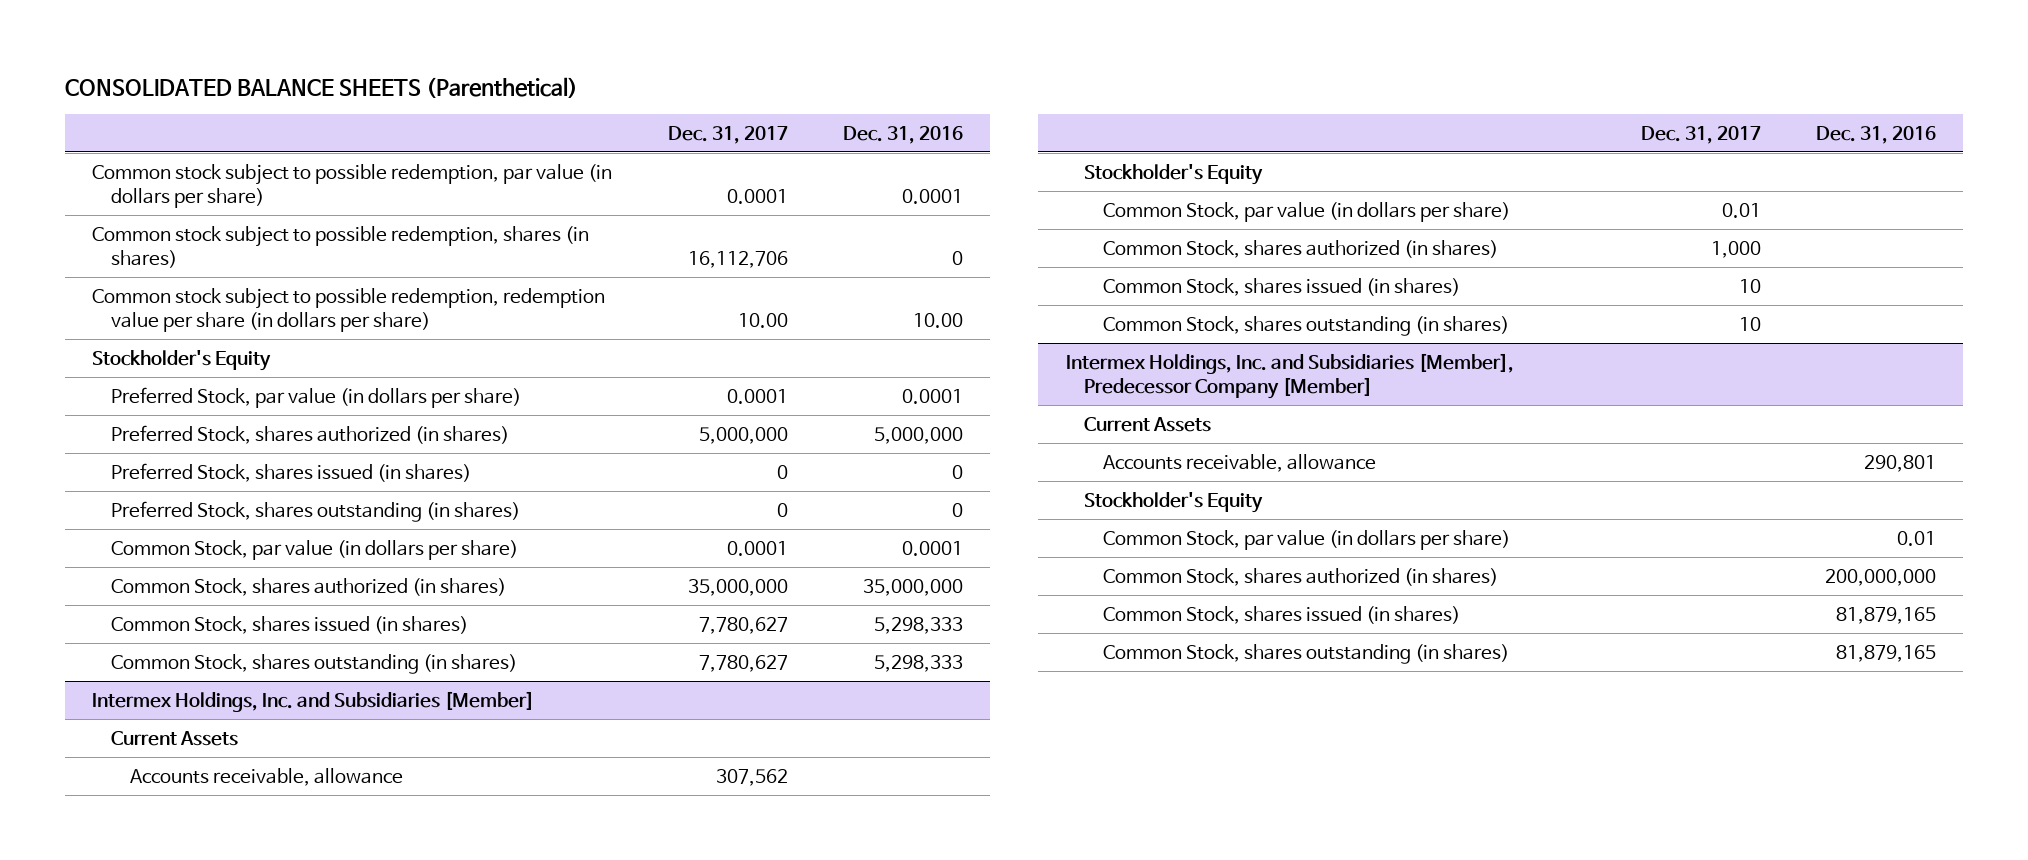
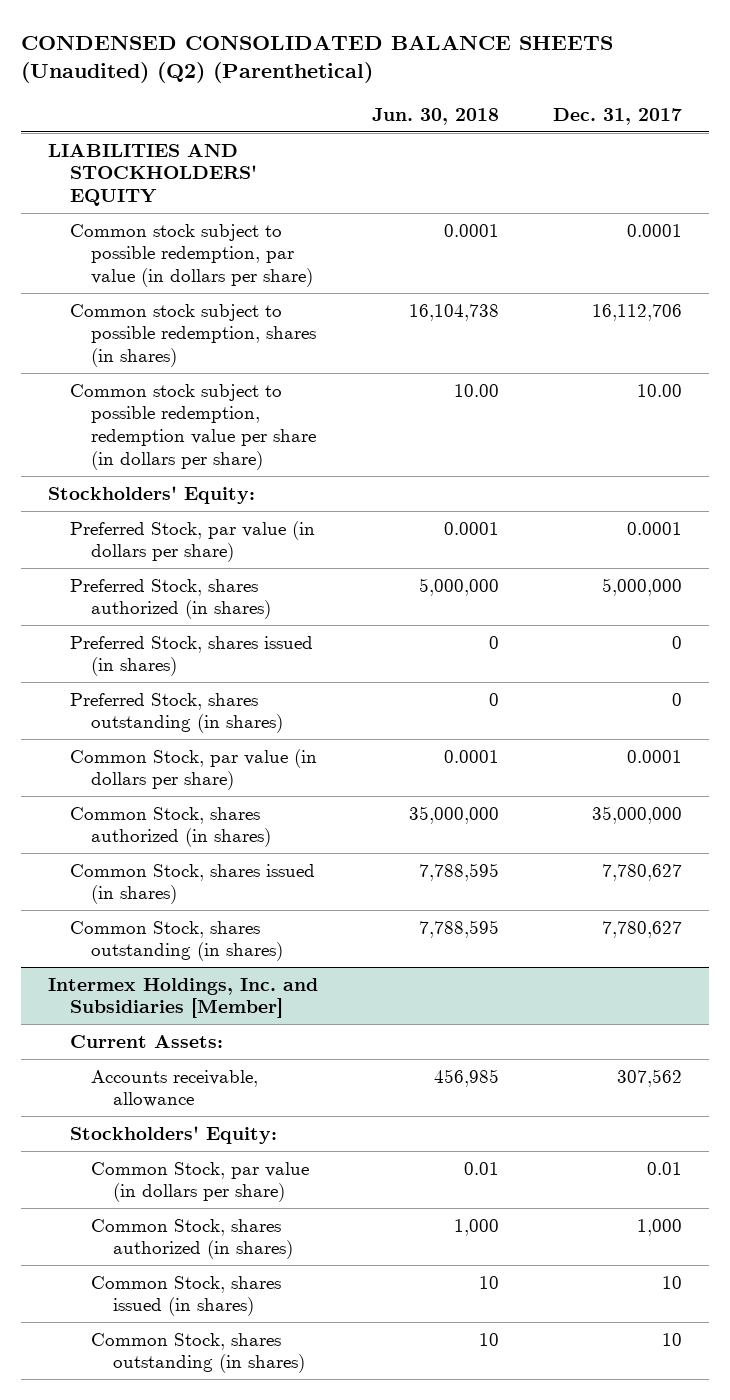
- CONSOLIDATED BALANCE SHEETS (Parenthetical)
+ CONDENSED CONSOLIDATED BALANCE SHEETS (Unaudited) (Q2) (Parenthetical)
- | Dec. 31, 2017 | Dec. 31, 2016
+ | Jun. 30, 2018 | Dec. 31, 2017
+ LIABILITIES AND STOCKHOLDERS' EQUITY
- Stockholder's Equity
+ Stockholders' Equity:
@ Intermex Holdings, Inc. and Subsidiaries [Member]
- Current Assets
+ Current Assets:
- Stockholder's Equity
+ Stockholders' Equity:
- Intermex Holdings, Inc. and Subsidiaries [Member], Predecessor Company [Member]
- Current Assets
- Accounts receivable, allowance | | 290,801
- Stockholder's Equity
- Common Stock, par value (in dollars per share) | | 0.01
- Common Stock, shares authorized (in shares) | | 200,000,000
- Common Stock, shares issued (in shares) | | 81,879,165
- Common Stock, shares outstanding (in shares) | | 81,879,165

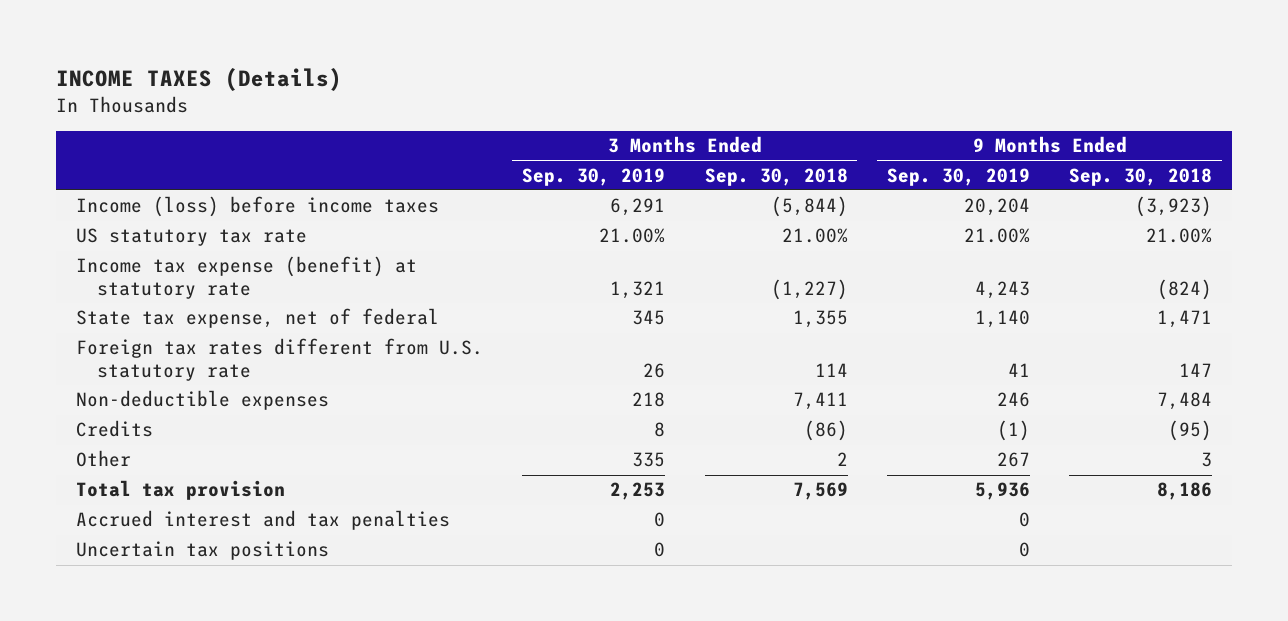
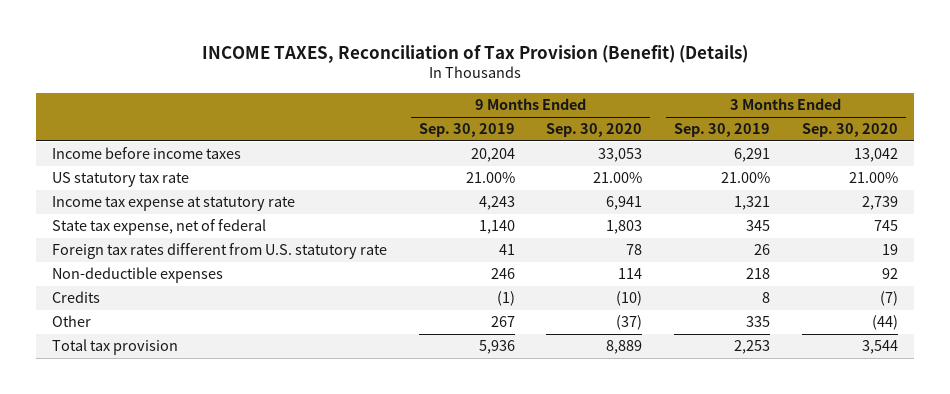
- INCOME TAXES (Details)
+ INCOME TAXES, Reconciliation of Tax Provision (Benefit) (Details)
- | 3 Months Ended Sep. 30, 2019 | 3 Months Ended Sep. 30, 2018 | 9 Months Ended Sep. 30, 2019 | 9 Months Ended Sep. 30, 2018
+ | 9 Months Ended Sep. 30, 2019 | 9 Months Ended Sep. 30, 2020 | 3 Months Ended Sep. 30, 2019 | 3 Months Ended Sep. 30, 2020
- Income (loss) before income taxes | 6,291 | (5,844) | 20,204 | (3,923)
+ Income before income taxes | 20,204 | 33,053 | 6,291 | 13,042
- Income tax expense (benefit) at statutory rate | 1,321 | (1,227) | 4,243 | (824)
+ Income tax expense at statutory rate | 4,243 | 6,941 | 1,321 | 2,739
- Accrued interest and tax penalties | 0 | | 0 |
- Uncertain tax positions | 0 | | 0 |

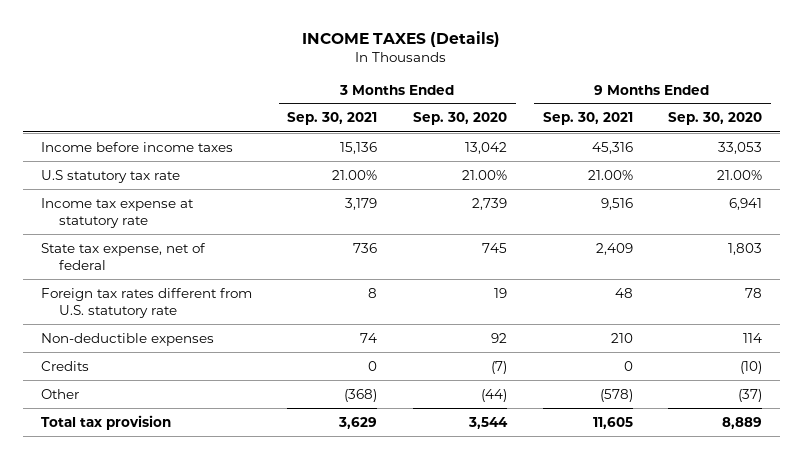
- INCOME TAXES, Reconciliation of Tax Provision (Benefit) (Details)
+ INCOME TAXES (Details)
- | 9 Months Ended Sep. 30, 2019 | 9 Months Ended Sep. 30, 2020 | 3 Months Ended Sep. 30, 2019 | 3 Months Ended Sep. 30, 2020
+ | 3 Months Ended Sep. 30, 2021 | 3 Months Ended Sep. 30, 2020 | 9 Months Ended Sep. 30, 2021 | 9 Months Ended Sep. 30, 2020
- US statutory tax rate | 21.00% | 21.00% | 21.00% | 21.00%
+ U.S statutory tax rate | 21.00% | 21.00% | 21.00% | 21.00%

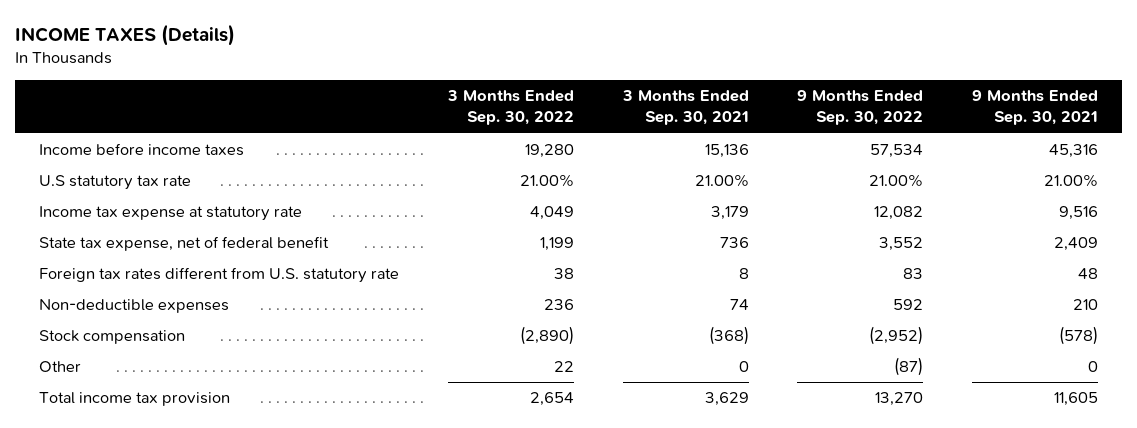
- | 3 Months Ended Sep. 30, 2021 | 3 Months Ended Sep. 30, 2020 | 9 Months Ended Sep. 30, 2021 | 9 Months Ended Sep. 30, 2020
+ | 3 Months Ended Sep. 30, 2022 | 3 Months Ended Sep. 30, 2021 | 9 Months Ended Sep. 30, 2022 | 9 Months Ended Sep. 30, 2021
- State tax expense, net of federal | 736 | 745 | 2,409 | 1,803
+ State tax expense, net of federal benefit | 1,199 | 736 | 3,552 | 2,409
- Credits | 0 | (7) | 0 | (10)
- Other | (368) | (44) | (578) | (37)
- Total tax provision | 3,629 | 3,544 | 11,605 | 8,889
+ Stock compensation | (2,890) | (368) | (2,952) | (578)
+ Other | 22 | 0 | (87) | 0
+ Total income tax provision | 2,654 | 3,629 | 13,270 | 11,605

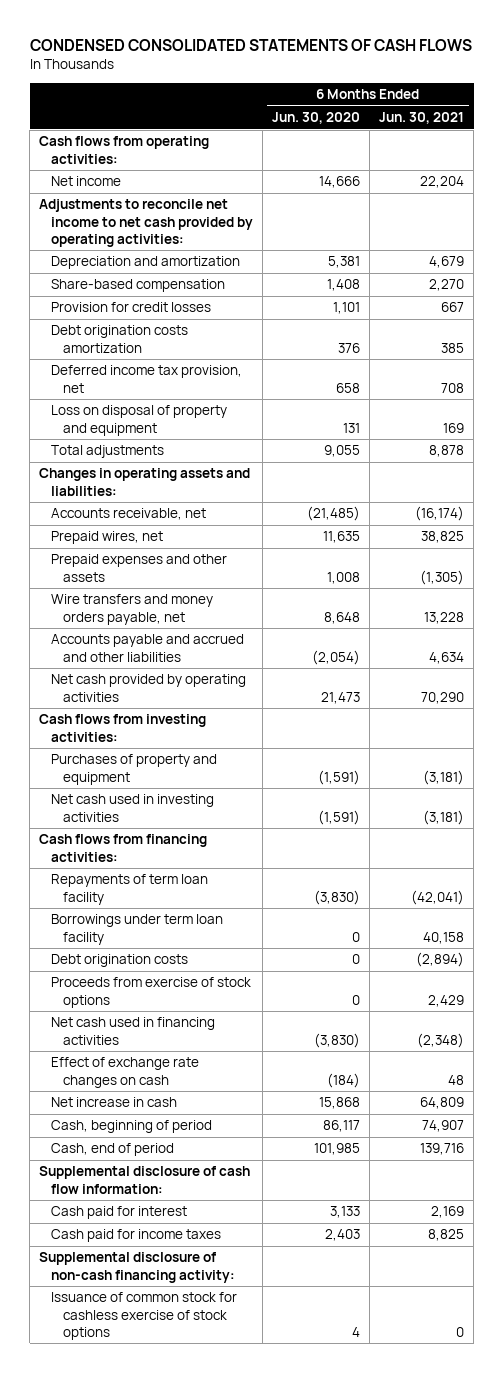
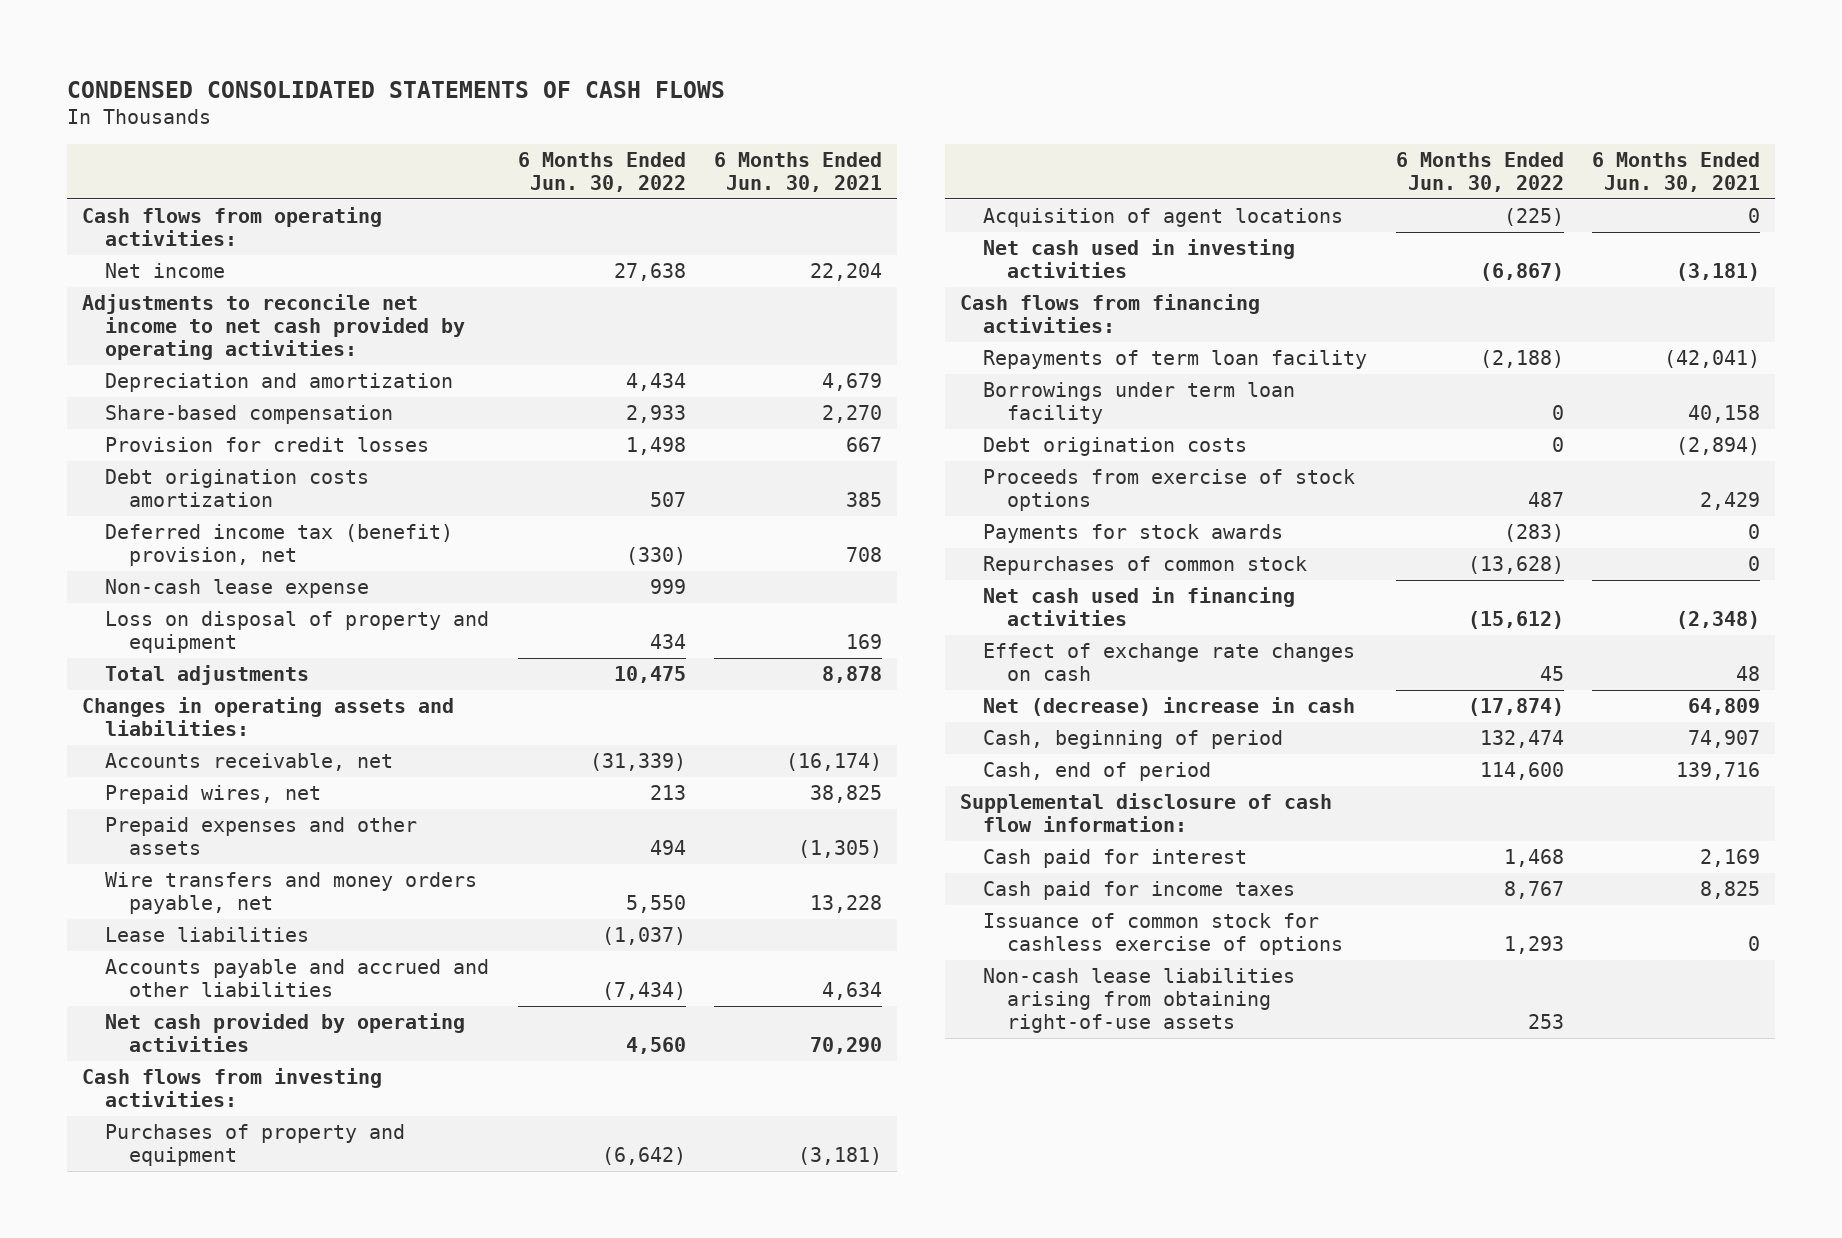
- | 6 Months Ended Jun. 30, 2020 | 6 Months Ended Jun. 30, 2021
+ | 6 Months Ended Jun. 30, 2022 | 6 Months Ended Jun. 30, 2021
- Deferred income tax provision, net | 658 | 708
+ Deferred income tax (benefit) provision, net | (330) | 708
+ Non-cash lease expense | 999 |
+ Lease liabilities | (1,037) |
+ Acquisition of agent locations | (225) | 0
+ Payments for stock awards | (283) | 0
+ Repurchases of common stock | (13,628) | 0
- Net increase in cash | 15,868 | 64,809
+ Net (decrease) increase in cash | (17,874) | 64,809
- Supplemental disclosure of non-cash financing activity:
- Issuance of common stock for cashless exercise of stock options | 4 | 0
+ Issuance of common stock for cashless exercise of options | 1,293 | 0
+ Non-cash lease liabilities arising from obtaining right-of-use assets | 253 |

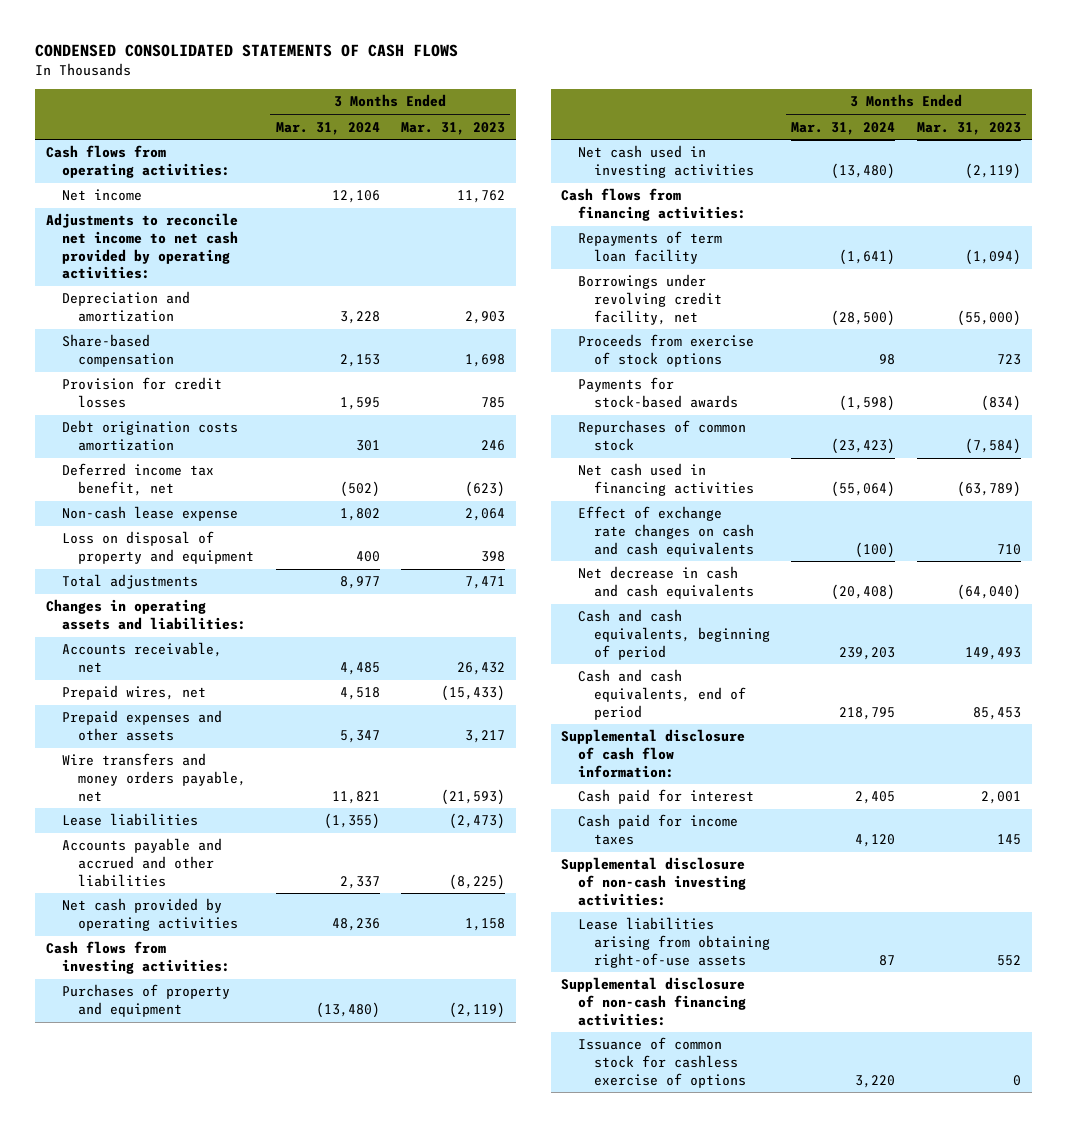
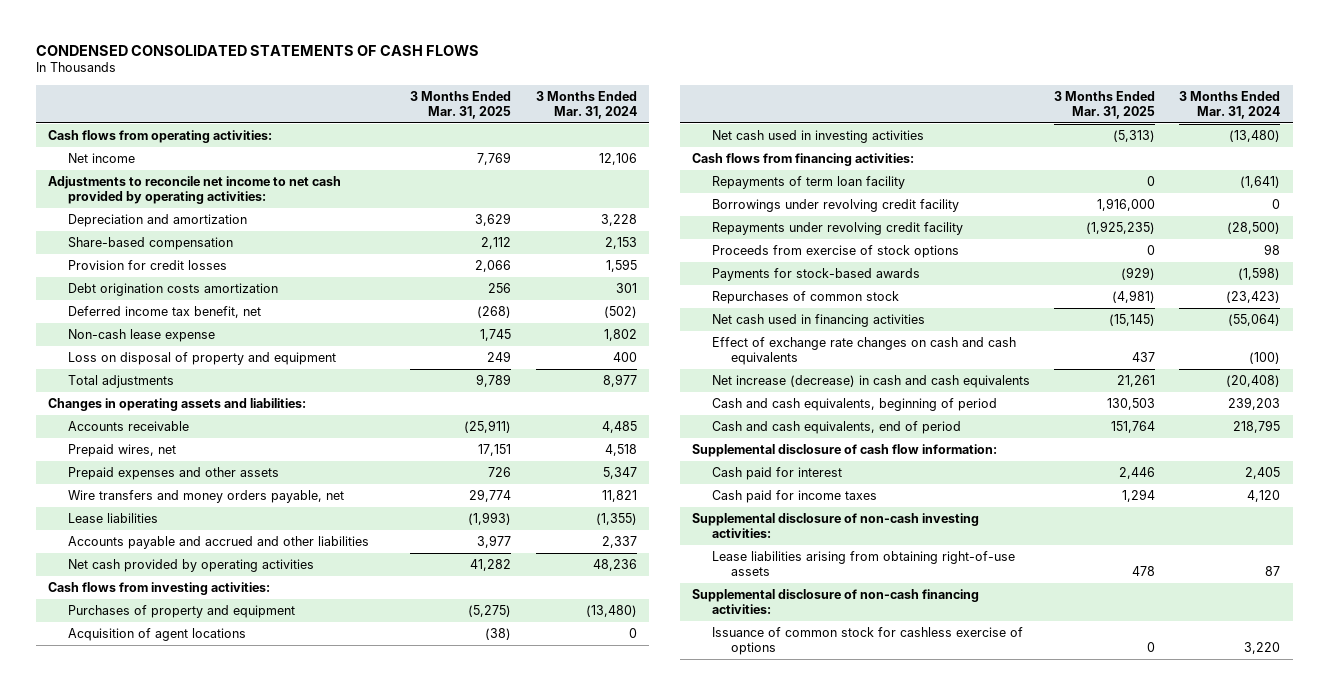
- | 3 Months Ended Mar. 31, 2024 | 3 Months Ended Mar. 31, 2023
+ | 3 Months Ended Mar. 31, 2025 | 3 Months Ended Mar. 31, 2024
- Accounts receivable, net | 4,485 | 26,432
+ Accounts receivable | (25,911) | 4,485
+ Acquisition of agent locations | (38) | 0
- Borrowings under revolving credit facility, net | (28,500) | (55,000)
+ Borrowings under revolving credit facility | 1,916,000 | 0
+ Repayments under revolving credit facility | (1,925,235) | (28,500)
- Net decrease in cash and cash equivalents | (20,408) | (64,040)
+ Net increase (decrease) in cash and cash equivalents | 21,261 | (20,408)

